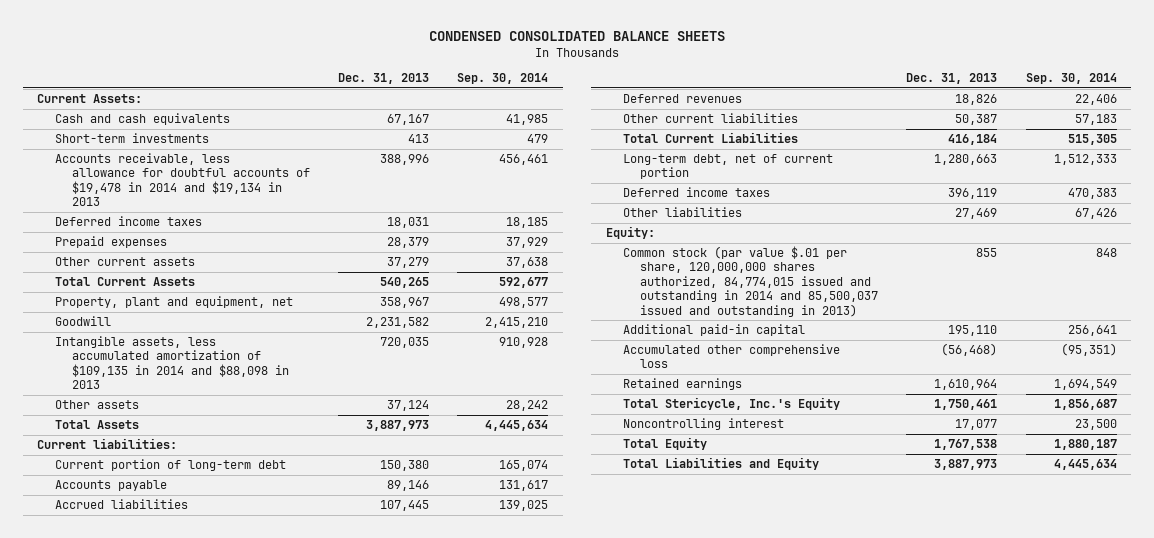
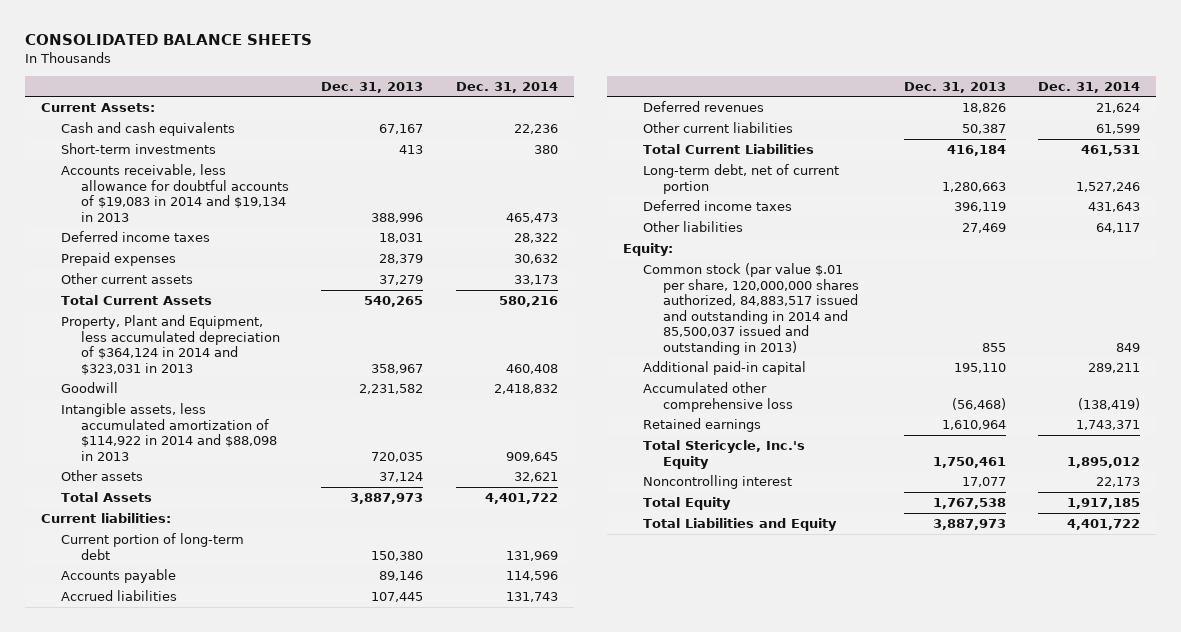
- CONDENSED CONSOLIDATED BALANCE SHEETS
+ CONSOLIDATED BALANCE SHEETS
- | Dec. 31, 2013 | Sep. 30, 2014
+ | Dec. 31, 2013 | Dec. 31, 2014
- Accounts receivable, less allowance for doubtful accounts of $19,478 in 2014 and $19,134 in 2013 | 388,996 | 456,461
+ Accounts receivable, less allowance for doubtful accounts of $19,083 in 2014 and $19,134 in 2013 | 388,996 | 465,473
- Property, plant and equipment, net | 358,967 | 498,577
+ Property, Plant and Equipment, less accumulated depreciation of $364,124 in 2014 and $323,031 in 2013 | 358,967 | 460,408
- Intangible assets, less accumulated amortization of $109,135 in 2014 and $88,098 in 2013 | 720,035 | 910,928
+ Intangible assets, less accumulated amortization of $114,922 in 2014 and $88,098 in 2013 | 720,035 | 909,645
- Common stock (par value $.01 per share, 120,000,000 shares authorized, 84,774,015 issued and outstanding in 2014 and 85,500,037 issued and outstanding in 2013) | 855 | 848
+ Common stock (par value $.01 per share, 120,000,000 shares authorized, 84,883,517 issued and outstanding in 2014 and 85,500,037 issued and outstanding in 2013) | 855 | 849

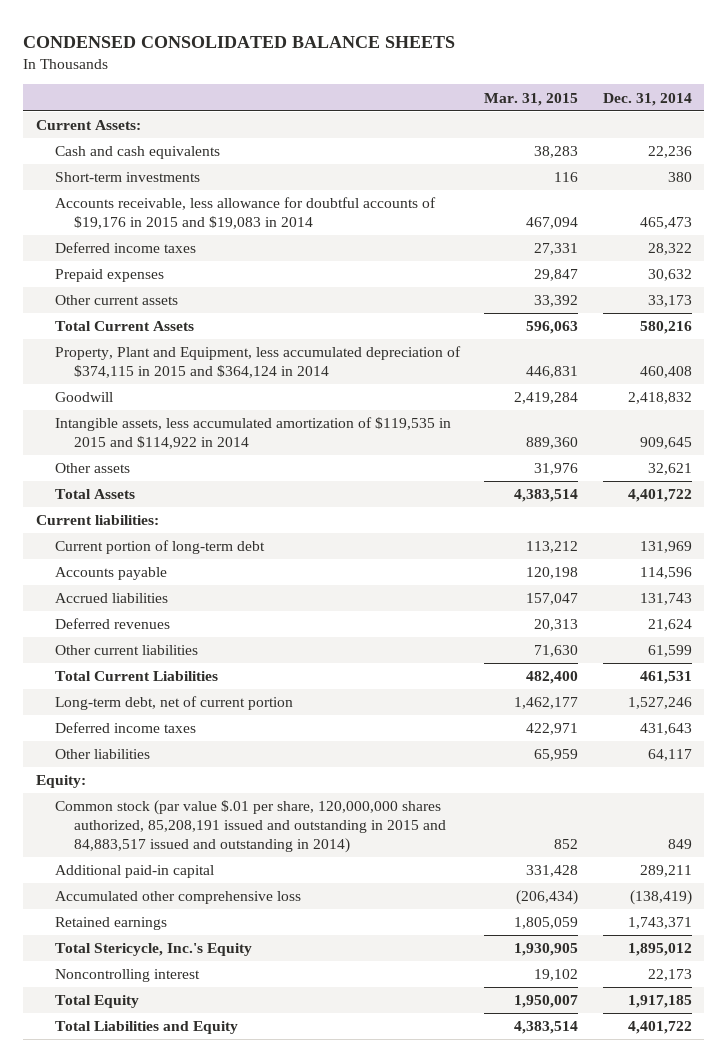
- CONSOLIDATED BALANCE SHEETS
+ CONDENSED CONSOLIDATED BALANCE SHEETS
- | Dec. 31, 2013 | Dec. 31, 2014
+ | Mar. 31, 2015 | Dec. 31, 2014
- Accounts receivable, less allowance for doubtful accounts of $19,083 in 2014 and $19,134 in 2013 | 388,996 | 465,473
+ Accounts receivable, less allowance for doubtful accounts of $19,176 in 2015 and $19,083 in 2014 | 467,094 | 465,473
- Property, Plant and Equipment, less accumulated depreciation of $364,124 in 2014 and $323,031 in 2013 | 358,967 | 460,408
+ Property, Plant and Equipment, less accumulated depreciation of $374,115 in 2015 and $364,124 in 2014 | 446,831 | 460,408
- Intangible assets, less accumulated amortization of $114,922 in 2014 and $88,098 in 2013 | 720,035 | 909,645
+ Intangible assets, less accumulated amortization of $119,535 in 2015 and $114,922 in 2014 | 889,360 | 909,645
- Common stock (par value $.01 per share, 120,000,000 shares authorized, 84,883,517 issued and outstanding in 2014 and 85,500,037 issued and outstanding in 2013) | 855 | 849
+ Common stock (par value $.01 per share, 120,000,000 shares authorized, 85,208,191 issued and outstanding in 2015 and 84,883,517 issued and outstanding in 2014) | 852 | 849

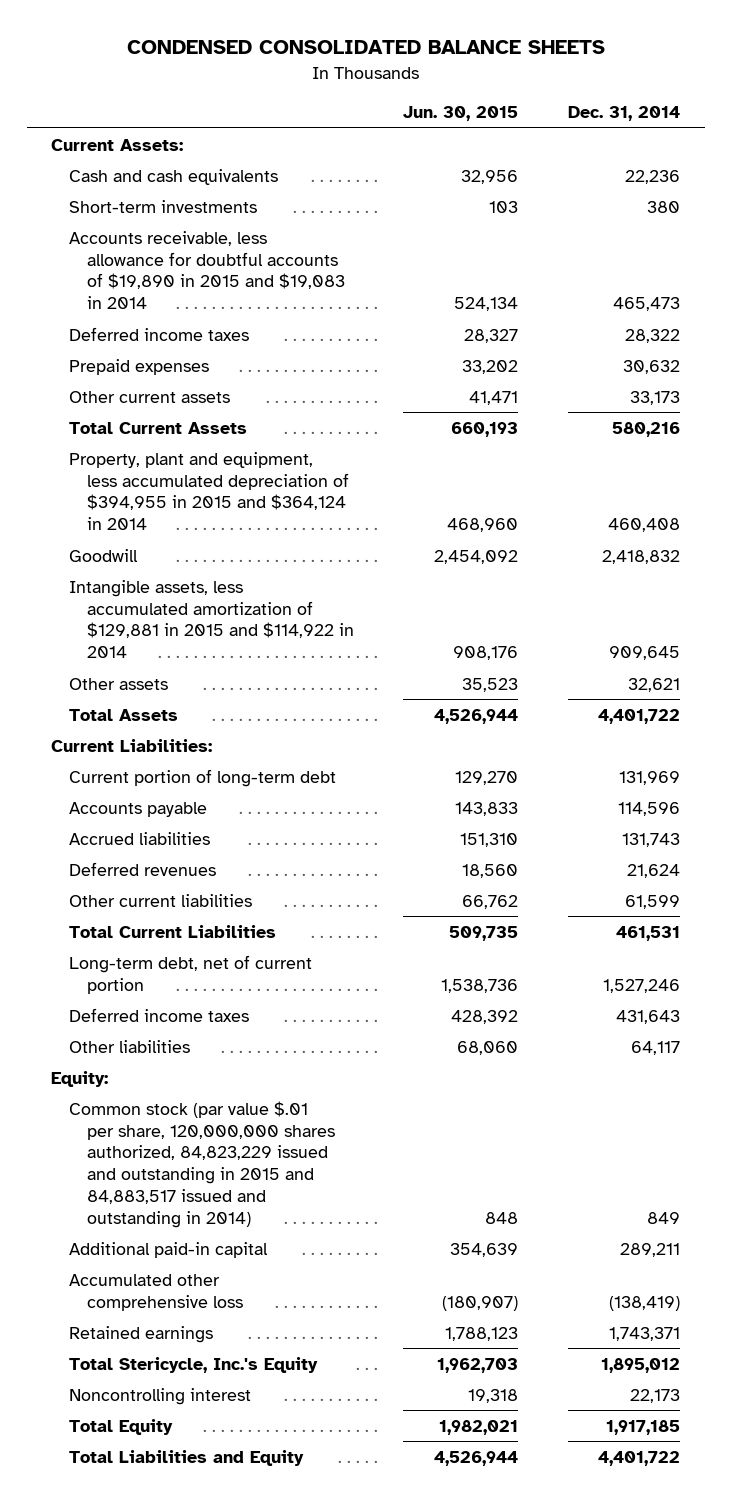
- | Mar. 31, 2015 | Dec. 31, 2014
+ | Jun. 30, 2015 | Dec. 31, 2014
- Accounts receivable, less allowance for doubtful accounts of $19,176 in 2015 and $19,083 in 2014 | 467,094 | 465,473
+ Accounts receivable, less allowance for doubtful accounts of $19,890 in 2015 and $19,083 in 2014 | 524,134 | 465,473
- Property, Plant and Equipment, less accumulated depreciation of $374,115 in 2015 and $364,124 in 2014 | 446,831 | 460,408
+ Property, plant and equipment, less accumulated depreciation of $394,955 in 2015 and $364,124 in 2014 | 468,960 | 460,408
- Intangible assets, less accumulated amortization of $119,535 in 2015 and $114,922 in 2014 | 889,360 | 909,645
+ Intangible assets, less accumulated amortization of $129,881 in 2015 and $114,922 in 2014 | 908,176 | 909,645
- Current liabilities:
+ Current Liabilities:
- Common stock (par value $.01 per share, 120,000,000 shares authorized, 85,208,191 issued and outstanding in 2015 and 84,883,517 issued and outstanding in 2014) | 852 | 849
+ Common stock (par value $.01 per share, 120,000,000 shares authorized, 84,823,229 issued and outstanding in 2015 and 84,883,517 issued and outstanding in 2014) | 848 | 849

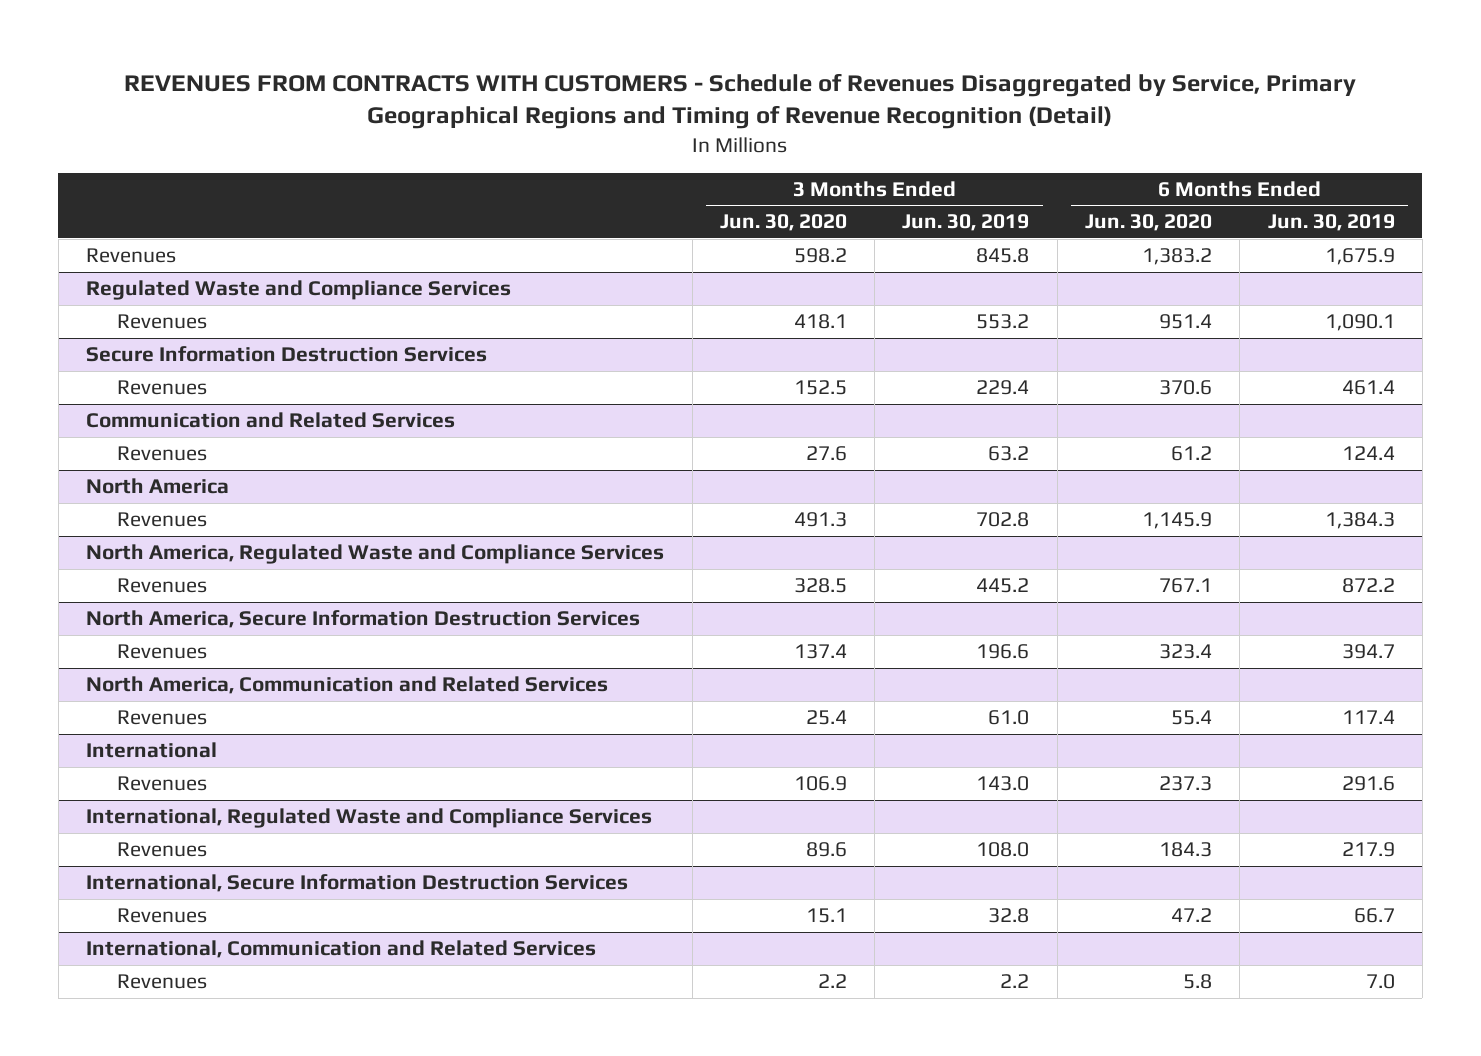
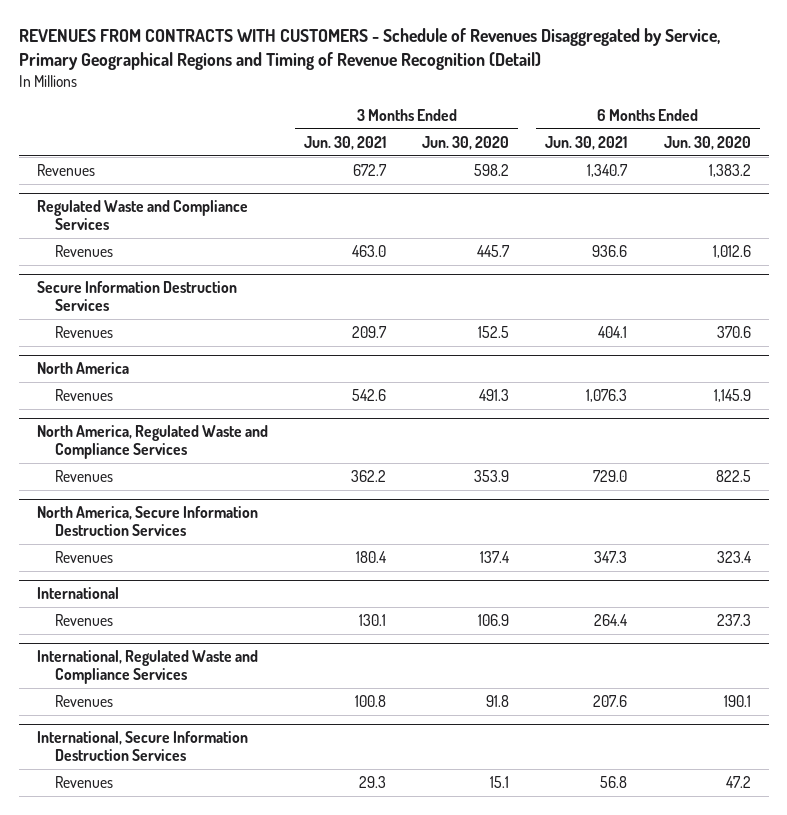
- | 3 Months Ended Jun. 30, 2020 | 3 Months Ended Jun. 30, 2019 | 6 Months Ended Jun. 30, 2020 | 6 Months Ended Jun. 30, 2019
+ | 3 Months Ended Jun. 30, 2021 | 3 Months Ended Jun. 30, 2020 | 6 Months Ended Jun. 30, 2021 | 6 Months Ended Jun. 30, 2020
@ Regulated Waste and Compliance Services
- Revenues | 418.1 | 553.2 | 951.4 | 1,090.1
+ Revenues | 463.0 | 445.7 | 936.6 | 1,012.6
- Communication and Related Services
- Revenues | 27.6 | 63.2 | 61.2 | 124.4
@ North America, Regulated Waste and Compliance Services
- Revenues | 328.5 | 445.2 | 767.1 | 872.2
+ Revenues | 362.2 | 353.9 | 729.0 | 822.5
- North America, Communication and Related Services
- Revenues | 25.4 | 61.0 | 55.4 | 117.4
@ International, Regulated Waste and Compliance Services
- Revenues | 89.6 | 108.0 | 184.3 | 217.9
+ Revenues | 100.8 | 91.8 | 207.6 | 190.1
- International, Communication and Related Services
- Revenues | 2.2 | 2.2 | 5.8 | 7.0

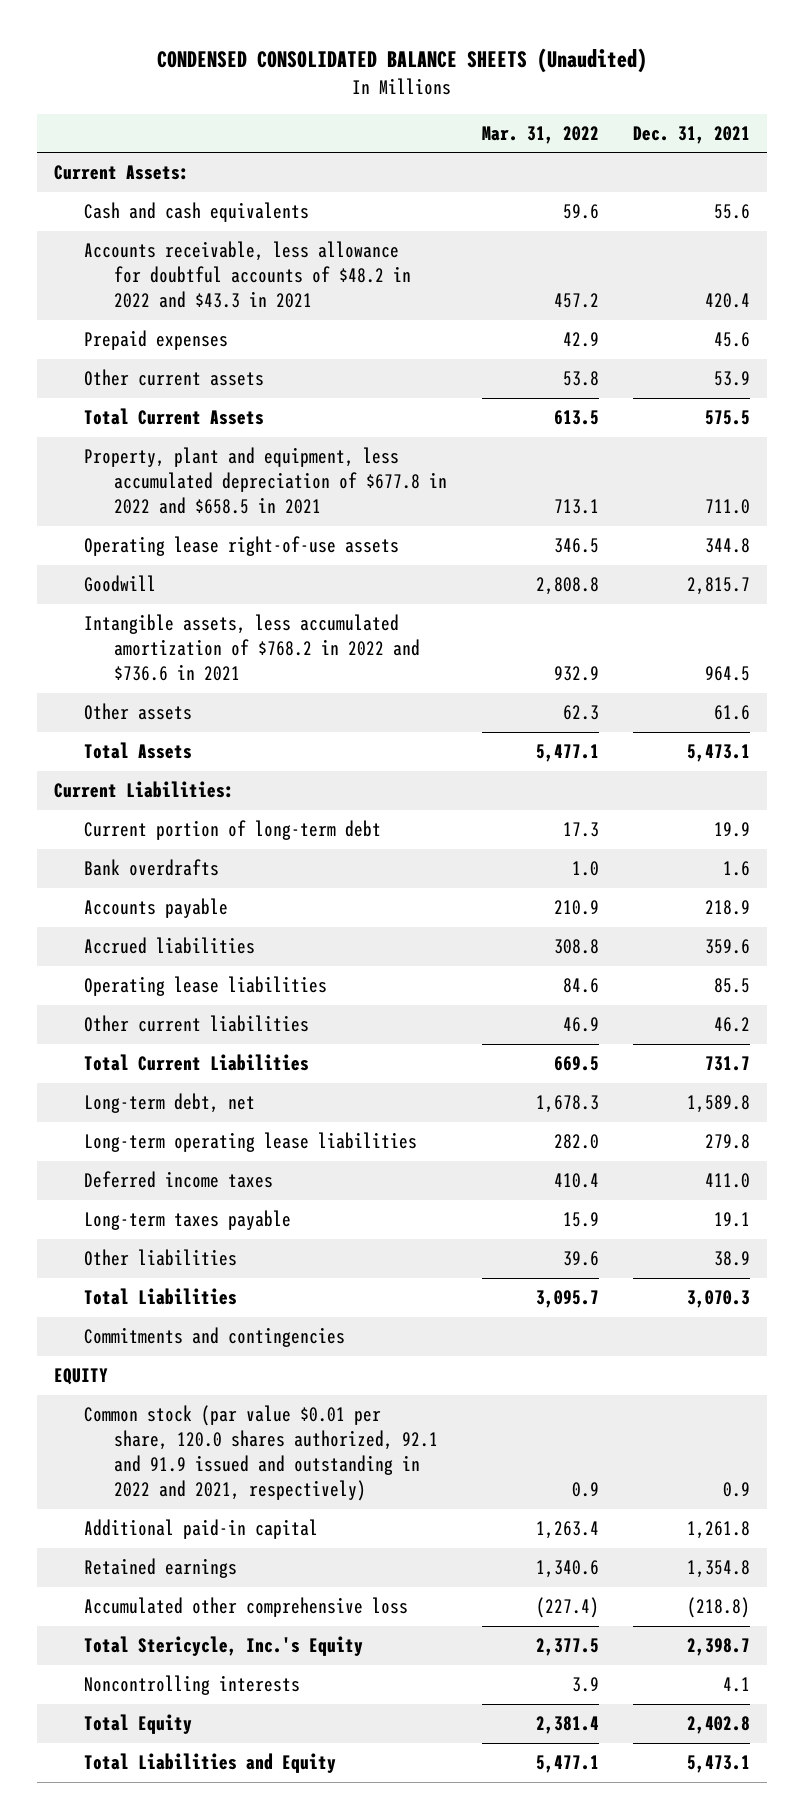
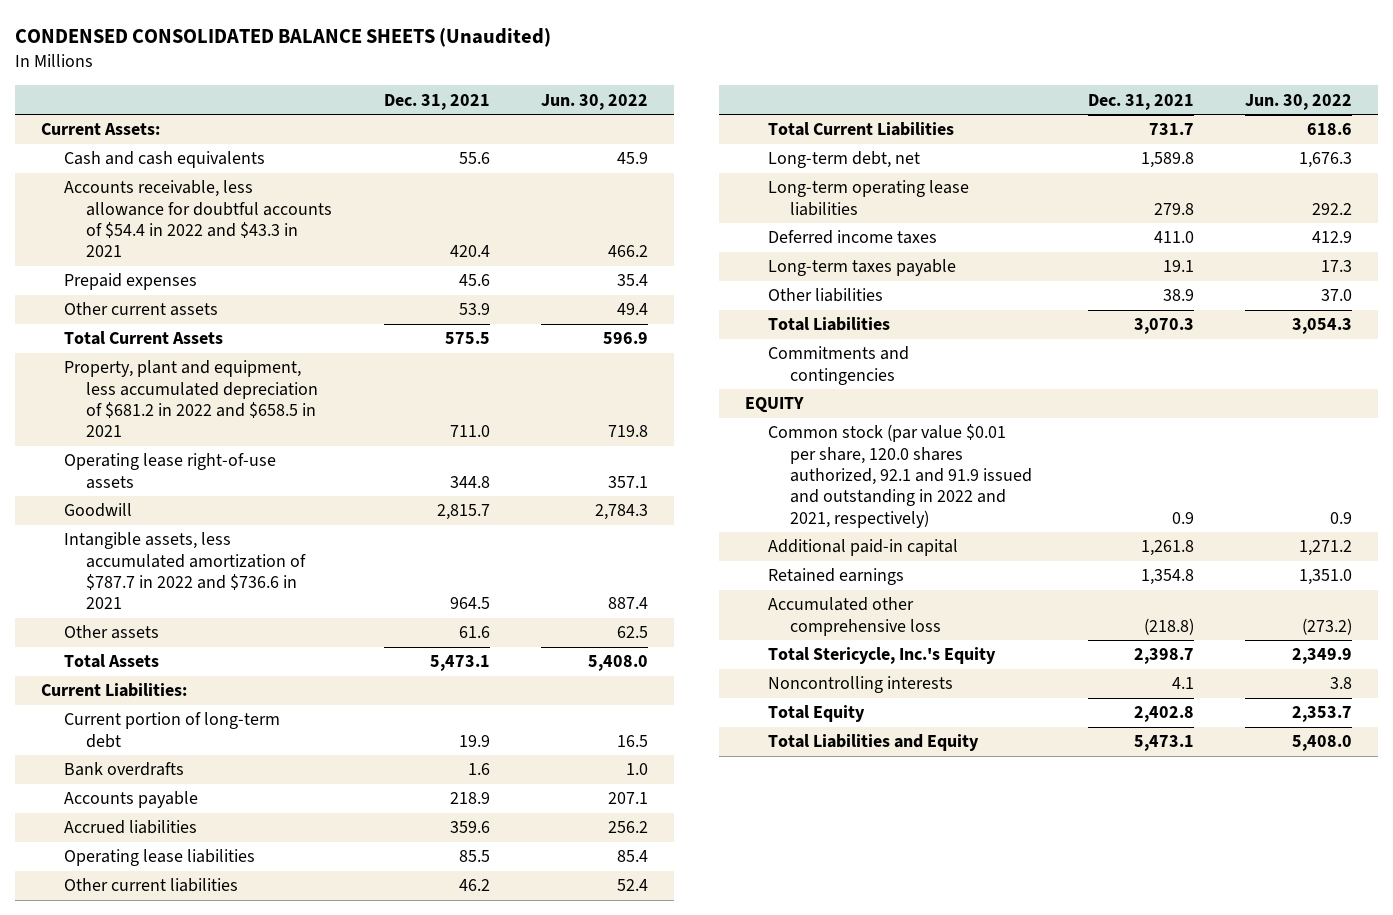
- | Mar. 31, 2022 | Dec. 31, 2021
+ | Dec. 31, 2021 | Jun. 30, 2022
- Accounts receivable, less allowance for doubtful accounts of $48.2 in 2022 and $43.3 in 2021 | 457.2 | 420.4
+ Accounts receivable, less allowance for doubtful accounts of $54.4 in 2022 and $43.3 in 2021 | 420.4 | 466.2
- Property, plant and equipment, less accumulated depreciation of $677.8 in 2022 and $658.5 in 2021 | 713.1 | 711.0
+ Property, plant and equipment, less accumulated depreciation of $681.2 in 2022 and $658.5 in 2021 | 711.0 | 719.8
- Intangible assets, less accumulated amortization of $768.2 in 2022 and $736.6 in 2021 | 932.9 | 964.5
+ Intangible assets, less accumulated amortization of $787.7 in 2022 and $736.6 in 2021 | 964.5 | 887.4

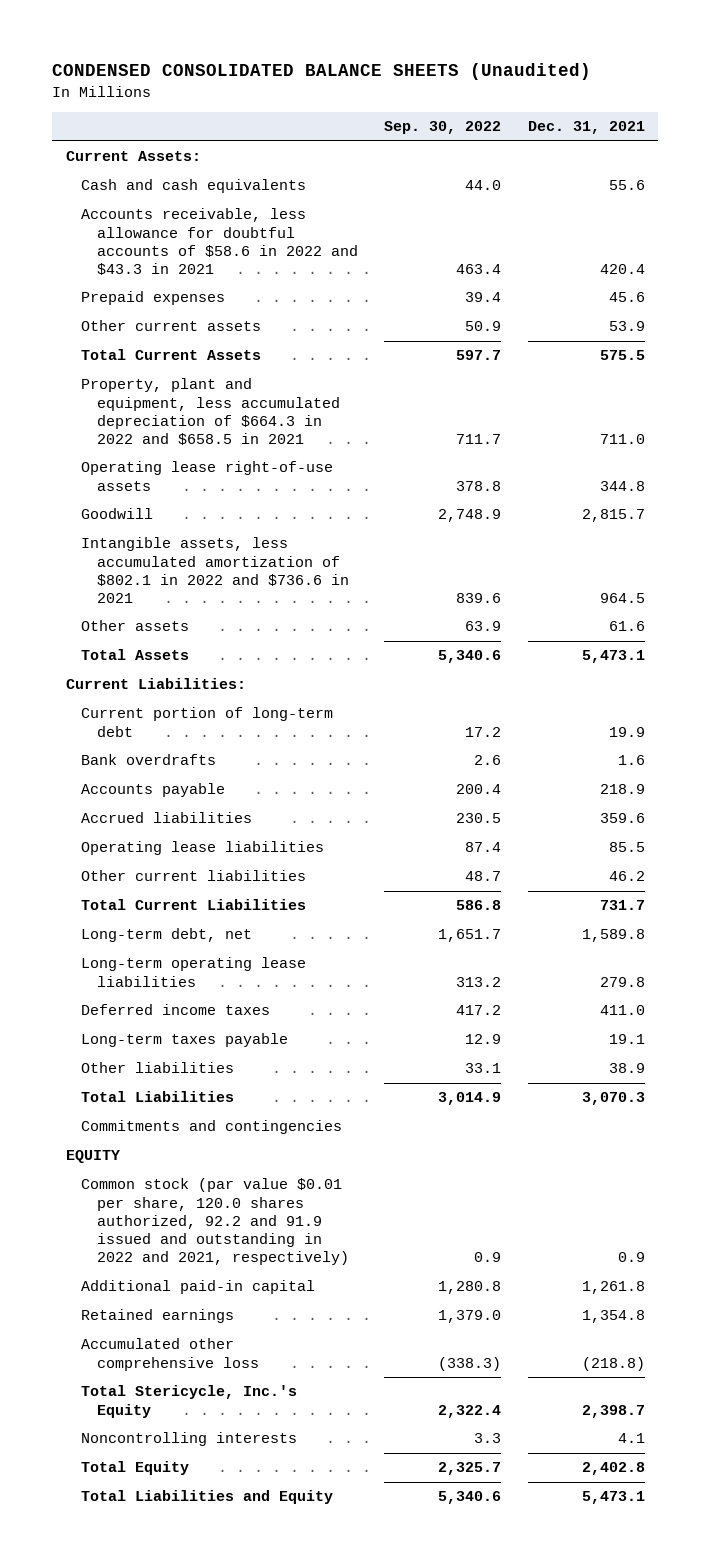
- | Dec. 31, 2021 | Jun. 30, 2022
+ | Sep. 30, 2022 | Dec. 31, 2021
- Accounts receivable, less allowance for doubtful accounts of $54.4 in 2022 and $43.3 in 2021 | 420.4 | 466.2
+ Accounts receivable, less allowance for doubtful accounts of $58.6 in 2022 and $43.3 in 2021 | 463.4 | 420.4
- Property, plant and equipment, less accumulated depreciation of $681.2 in 2022 and $658.5 in 2021 | 711.0 | 719.8
+ Property, plant and equipment, less accumulated depreciation of $664.3 in 2022 and $658.5 in 2021 | 711.7 | 711.0
- Intangible assets, less accumulated amortization of $787.7 in 2022 and $736.6 in 2021 | 964.5 | 887.4
+ Intangible assets, less accumulated amortization of $802.1 in 2022 and $736.6 in 2021 | 839.6 | 964.5
- Common stock (par value $0.01 per share, 120.0 shares authorized, 92.1 and 91.9 issued and outstanding in 2022 and 2021, respectively) | 0.9 | 0.9
+ Common stock (par value $0.01 per share, 120.0 shares authorized, 92.2 and 91.9 issued and outstanding in 2022 and 2021, respectively) | 0.9 | 0.9

